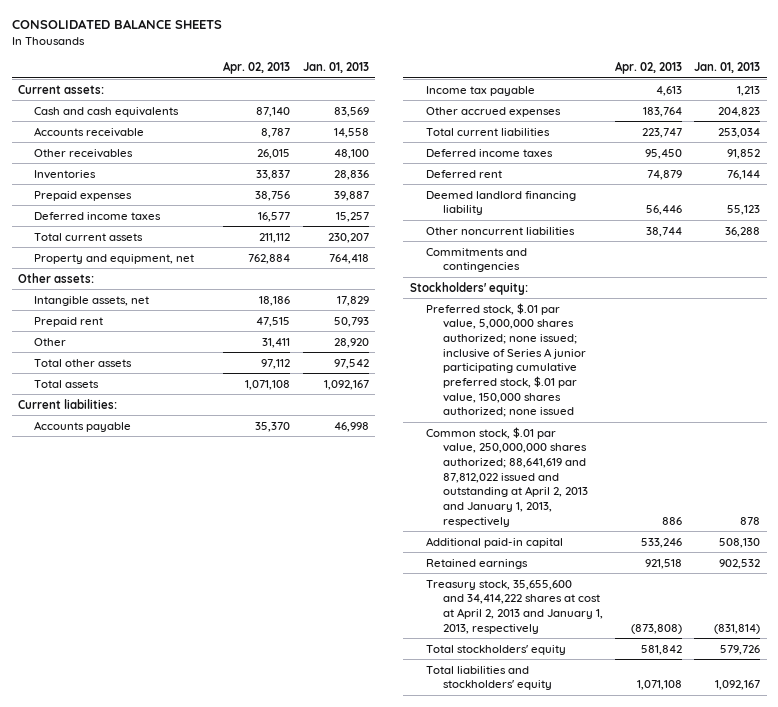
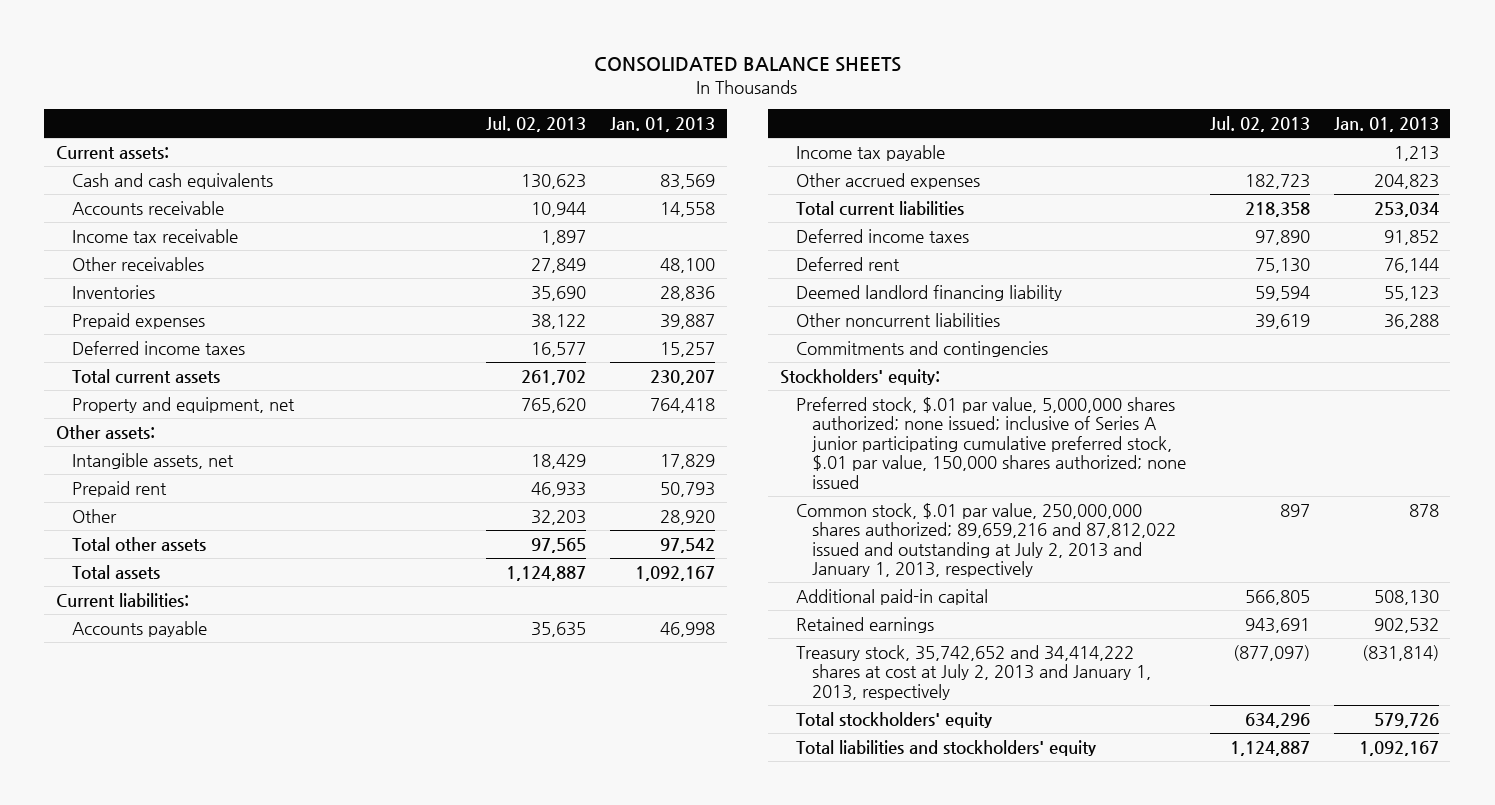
- | Apr. 02, 2013 | Jan. 01, 2013
+ | Jul. 02, 2013 | Jan. 01, 2013
+ Income tax receivable | 1,897 |
- Common stock, $.01 par value, 250,000,000 shares authorized; 88,641,619 and 87,812,022 issued and outstanding at April 2, 2013 and January 1, 2013, respectively | 886 | 878
+ Common stock, $.01 par value, 250,000,000 shares authorized; 89,659,216 and 87,812,022 issued and outstanding at July 2, 2013 and January 1, 2013, respectively | 897 | 878
- Treasury stock, 35,655,600 and 34,414,222 shares at cost at April 2, 2013 and January 1, 2013, respectively | (873,808) | (831,814)
+ Treasury stock, 35,742,652 and 34,414,222 shares at cost at July 2, 2013 and January 1, 2013, respectively | (877,097) | (831,814)

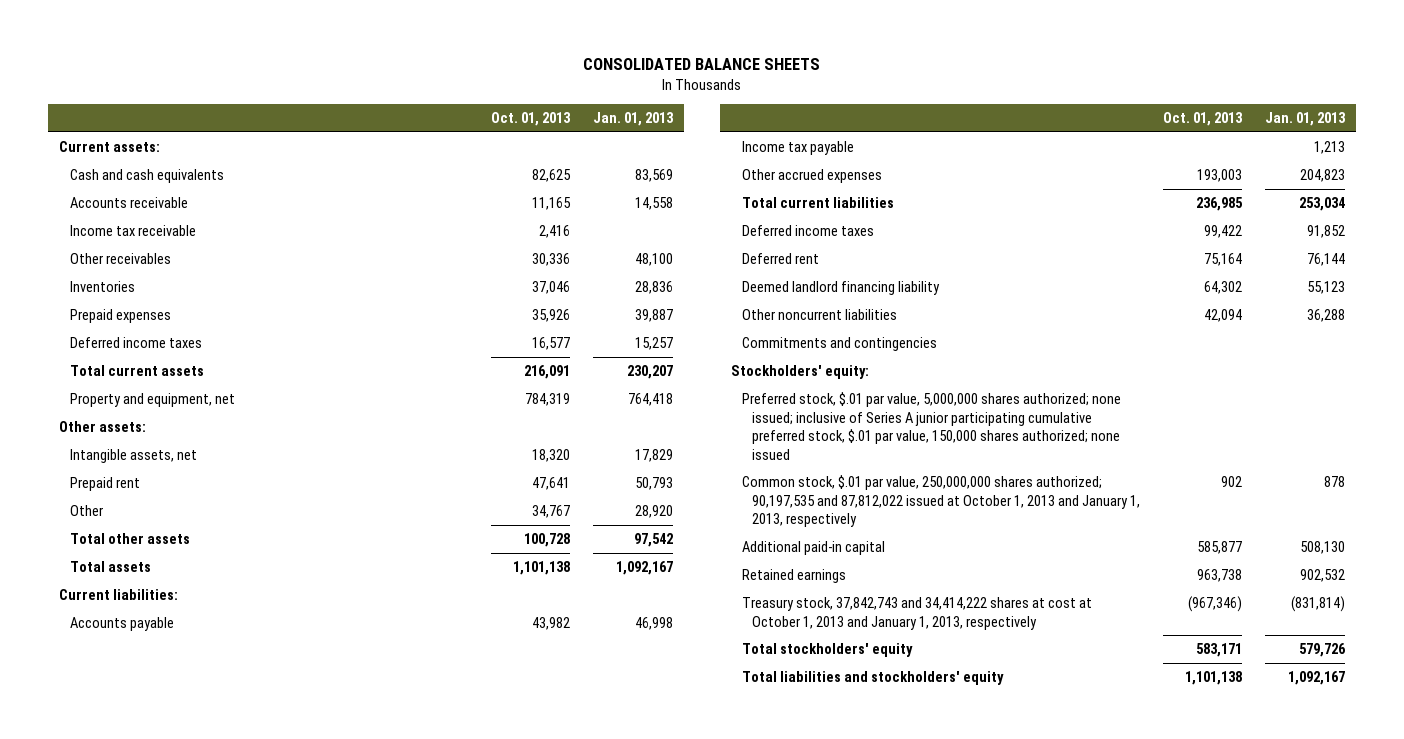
- | Jul. 02, 2013 | Jan. 01, 2013
+ | Oct. 01, 2013 | Jan. 01, 2013
- Common stock, $.01 par value, 250,000,000 shares authorized; 89,659,216 and 87,812,022 issued and outstanding at July 2, 2013 and January 1, 2013, respectively | 897 | 878
+ Common stock, $.01 par value, 250,000,000 shares authorized; 90,197,535 and 87,812,022 issued at October 1, 2013 and January 1, 2013, respectively | 902 | 878
- Treasury stock, 35,742,652 and 34,414,222 shares at cost at July 2, 2013 and January 1, 2013, respectively | (877,097) | (831,814)
+ Treasury stock, 37,842,743 and 34,414,222 shares at cost at October 1, 2013 and January 1, 2013, respectively | (967,346) | (831,814)

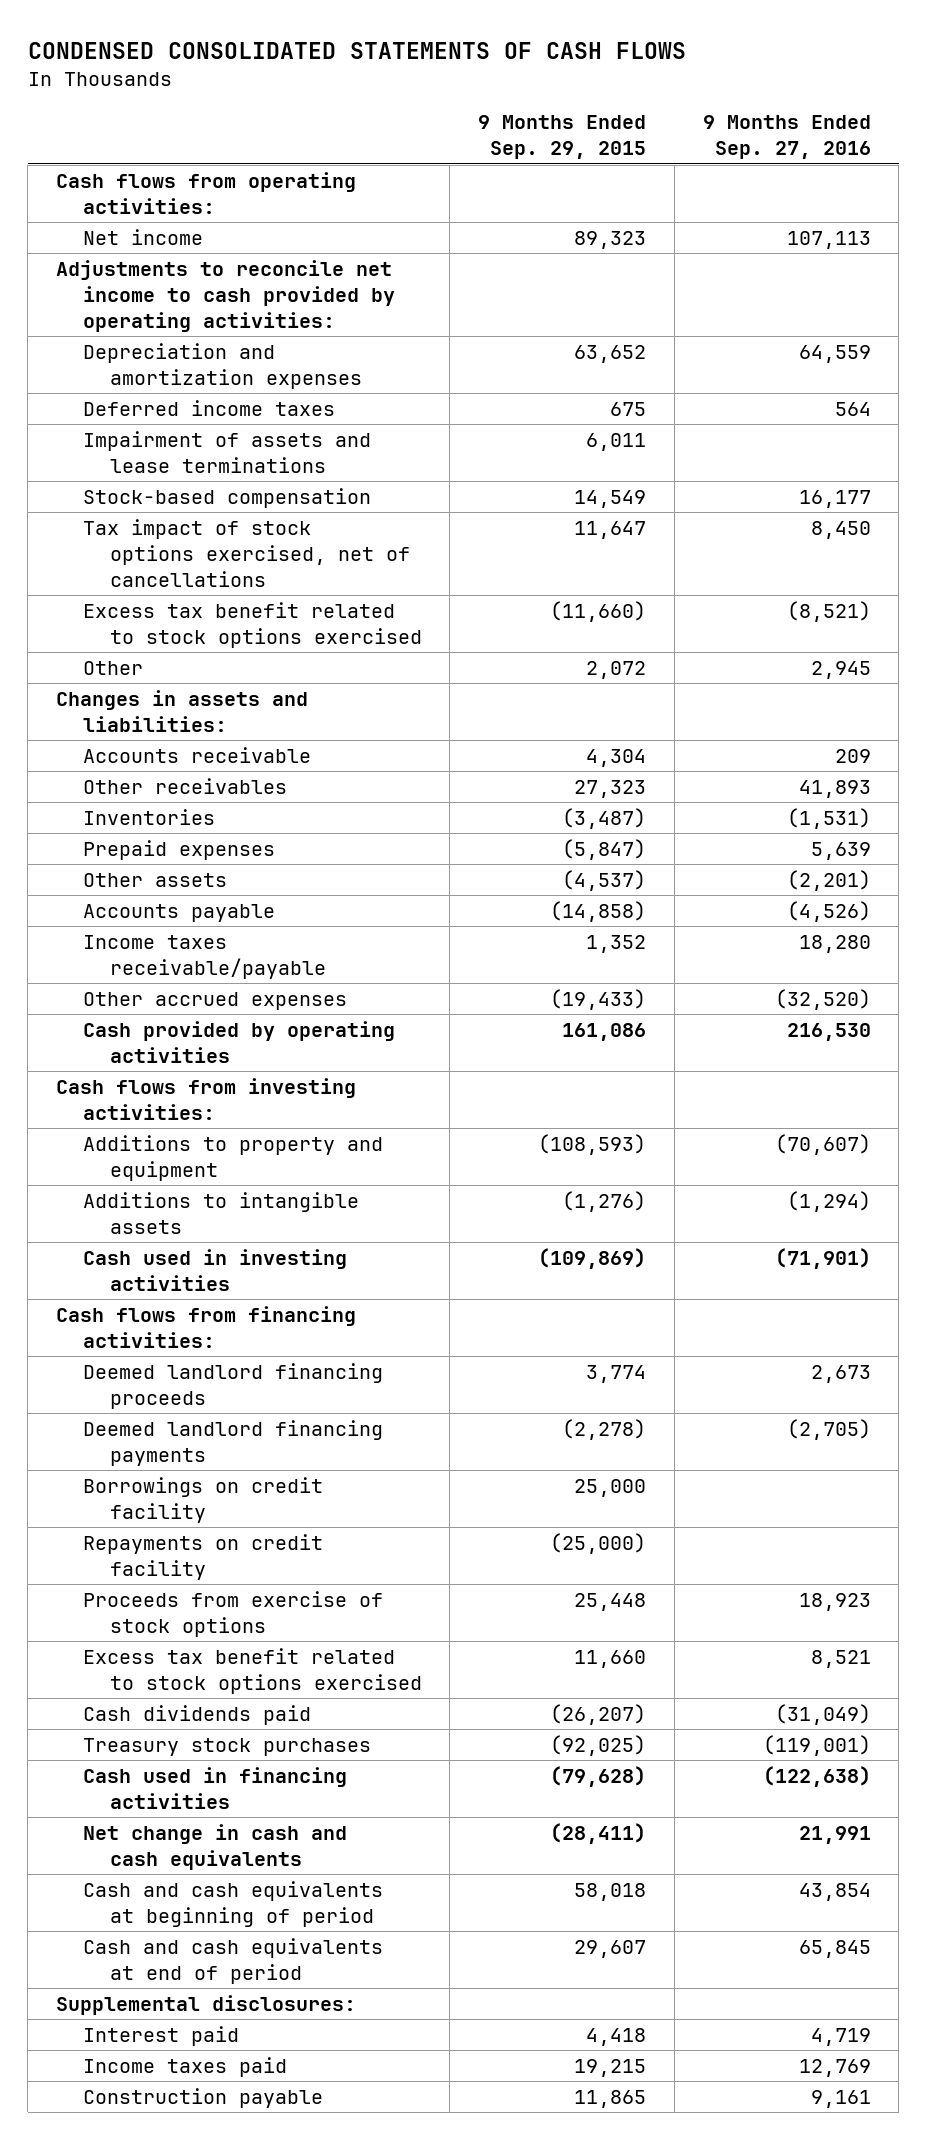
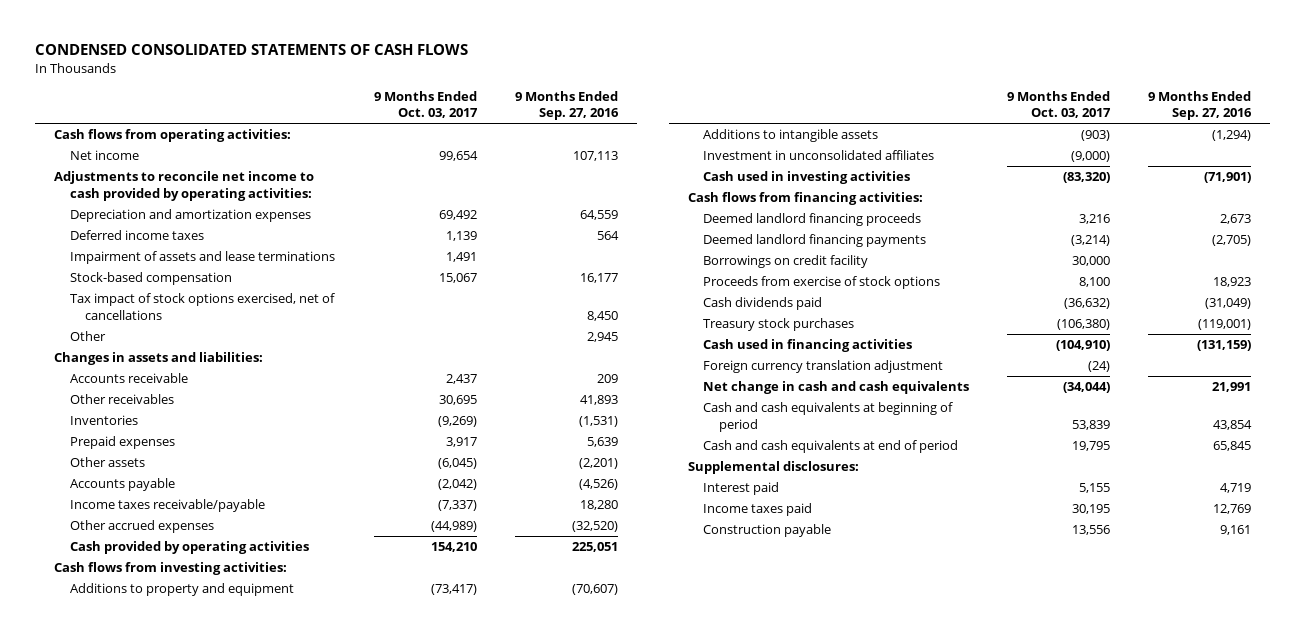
- | 9 Months Ended Sep. 29, 2015 | 9 Months Ended Sep. 27, 2016
+ | 9 Months Ended Oct. 03, 2017 | 9 Months Ended Sep. 27, 2016
- Excess tax benefit related to stock options exercised | (11,660) | (8,521)
- Cash provided by operating activities | 161,086 | 216,530
+ Cash provided by operating activities | 154,210 | 225,051
+ Investment in unconsolidated affiliates | (9,000) |
- Repayments on credit facility | (25,000) |
- Excess tax benefit related to stock options exercised | 11,660 | 8,521
- Cash used in financing activities | (79,628) | (122,638)
+ Cash used in financing activities | (104,910) | (131,159)
+ Foreign currency translation adjustment | (24) |

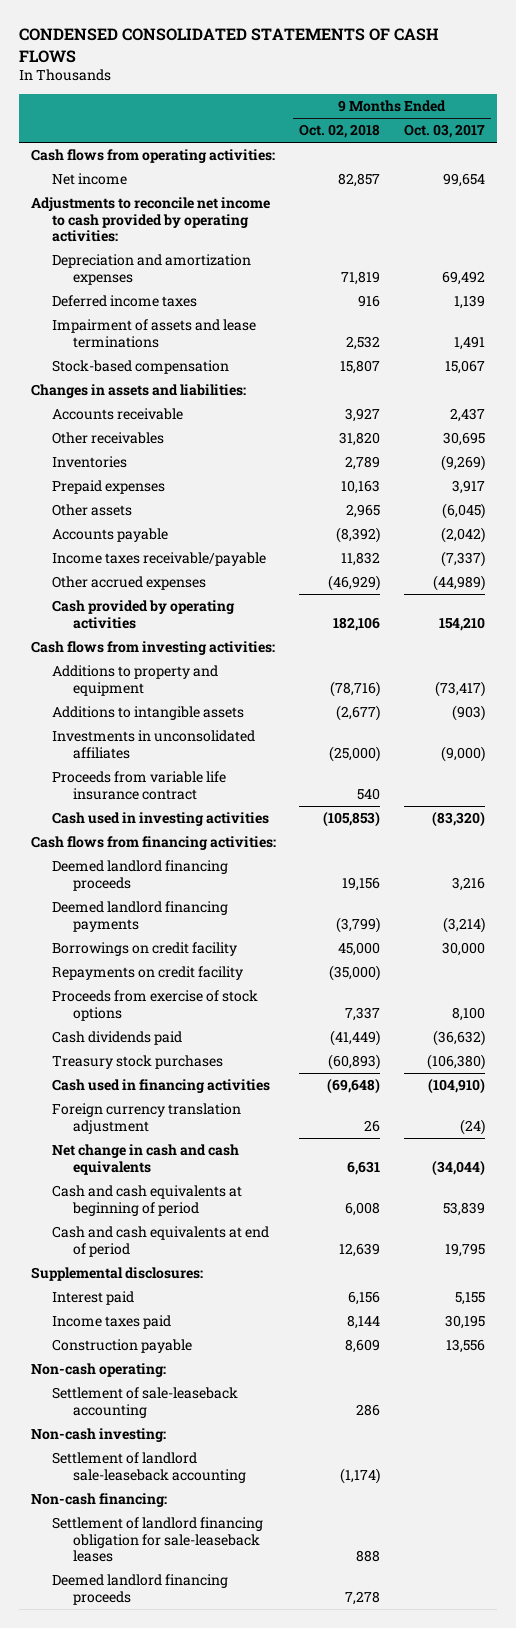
- | 9 Months Ended Oct. 03, 2017 | 9 Months Ended Sep. 27, 2016
+ | 9 Months Ended Oct. 02, 2018 | 9 Months Ended Oct. 03, 2017
- Tax impact of stock options exercised, net of cancellations | | 8,450
- Other | | 2,945
- Investment in unconsolidated affiliates | (9,000) |
+ Investments in unconsolidated affiliates | (25,000) | (9,000)
+ Proceeds from variable life insurance contract | 540 |
+ Repayments on credit facility | (35,000) |
+ Non-cash operating:
+ Settlement of sale-leaseback accounting | 286 |
+ Non-cash investing:
+ Settlement of landlord sale-leaseback accounting | (1,174) |
+ Non-cash financing:
+ Settlement of landlord financing obligation for sale-leaseback leases | 888 |
+ Deemed landlord financing proceeds | 7,278 |

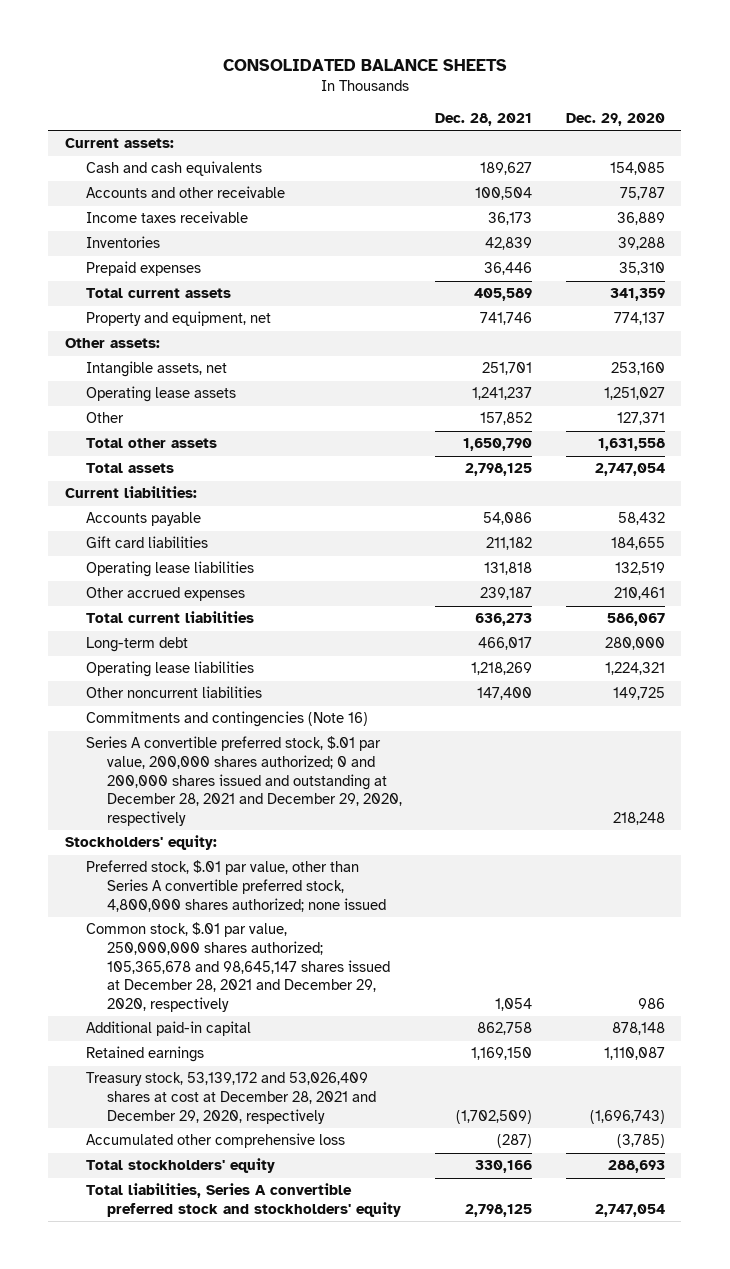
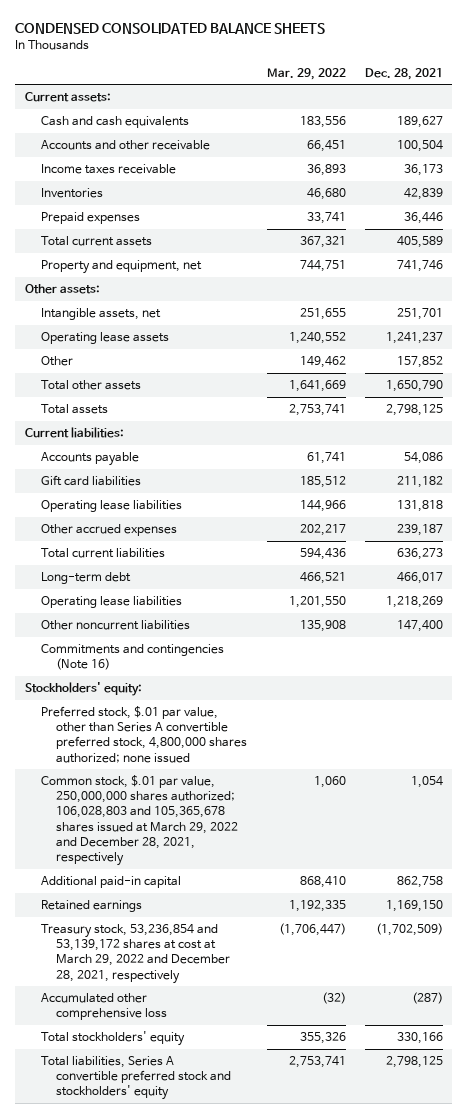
- CONSOLIDATED BALANCE SHEETS
+ CONDENSED CONSOLIDATED BALANCE SHEETS
- | Dec. 28, 2021 | Dec. 29, 2020
+ | Mar. 29, 2022 | Dec. 28, 2021
- Series A convertible preferred stock, $.01 par value, 200,000 shares authorized; 0 and 200,000 shares issued and outstanding at December 28, 2021 and December 29, 2020, respectively | | 218,248
- Common stock, $.01 par value, 250,000,000 shares authorized; 105,365,678 and 98,645,147 shares issued at December 28, 2021 and December 29, 2020, respectively | 1,054 | 986
+ Common stock, $.01 par value, 250,000,000 shares authorized; 106,028,803 and 105,365,678 shares issued at March 29, 2022 and December 28, 2021, respectively | 1,060 | 1,054
- Treasury stock, 53,139,172 and 53,026,409 shares at cost at December 28, 2021 and December 29, 2020, respectively | (1,702,509) | (1,696,743)
+ Treasury stock, 53,236,854 and 53,139,172 shares at cost at March 29, 2022 and December 28, 2021, respectively | (1,706,447) | (1,702,509)

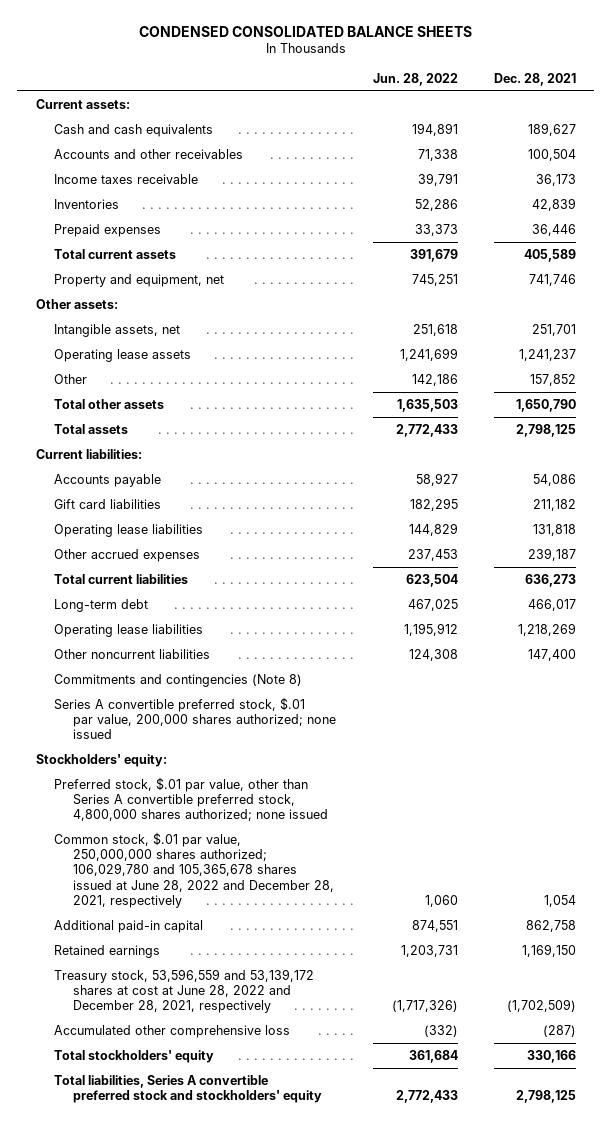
- | Mar. 29, 2022 | Dec. 28, 2021
+ | Jun. 28, 2022 | Dec. 28, 2021
- Accounts and other receivable | 66,451 | 100,504
+ Accounts and other receivables | 71,338 | 100,504
- Commitments and contingencies (Note 16)
+ Commitments and contingencies (Note 8)
+ Series A convertible preferred stock, $.01 par value, 200,000 shares authorized; none issued
- Common stock, $.01 par value, 250,000,000 shares authorized; 106,028,803 and 105,365,678 shares issued at March 29, 2022 and December 28, 2021, respectively | 1,060 | 1,054
+ Common stock, $.01 par value, 250,000,000 shares authorized; 106,029,780 and 105,365,678 shares issued at June 28, 2022 and December 28, 2021, respectively | 1,060 | 1,054
- Treasury stock, 53,236,854 and 53,139,172 shares at cost at March 29, 2022 and December 28, 2021, respectively | (1,706,447) | (1,702,509)
+ Treasury stock, 53,596,559 and 53,139,172 shares at cost at June 28, 2022 and December 28, 2021, respectively | (1,717,326) | (1,702,509)

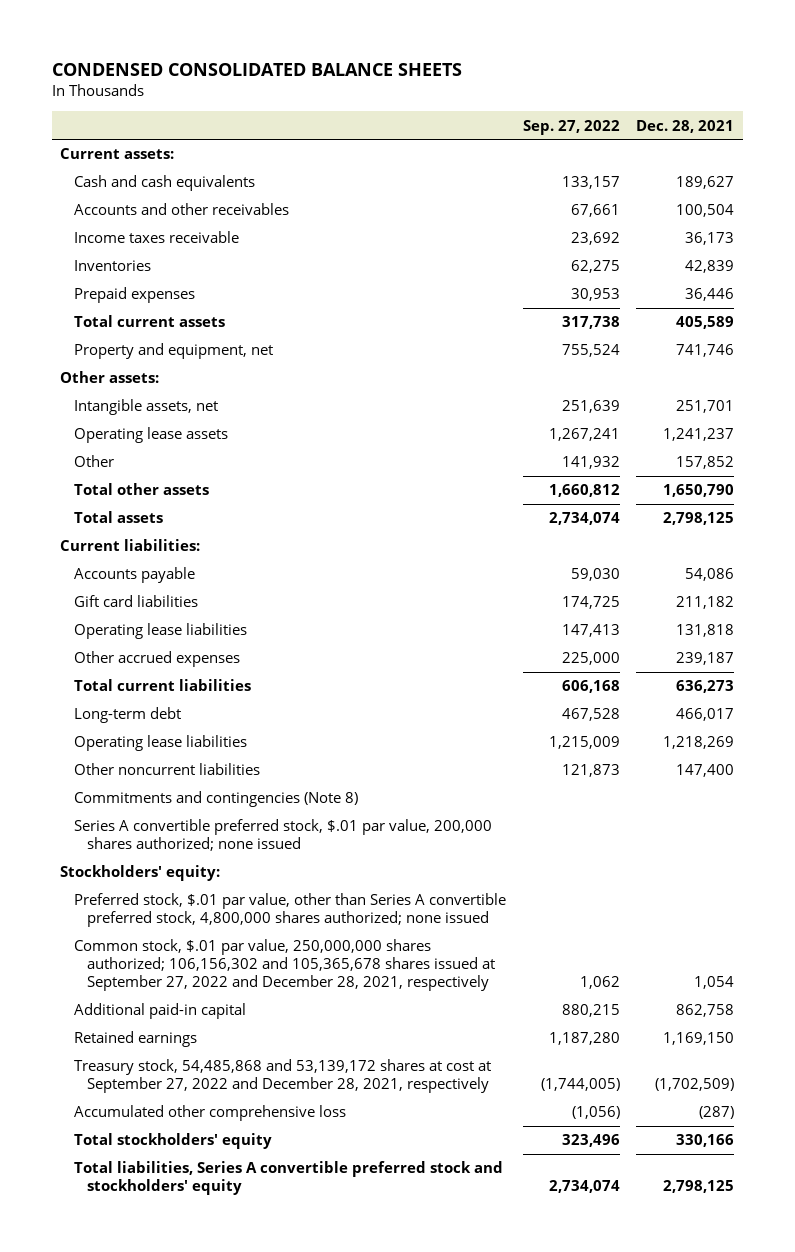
- | Jun. 28, 2022 | Dec. 28, 2021
+ | Sep. 27, 2022 | Dec. 28, 2021
- Common stock, $.01 par value, 250,000,000 shares authorized; 106,029,780 and 105,365,678 shares issued at June 28, 2022 and December 28, 2021, respectively | 1,060 | 1,054
+ Common stock, $.01 par value, 250,000,000 shares authorized; 106,156,302 and 105,365,678 shares issued at September 27, 2022 and December 28, 2021, respectively | 1,062 | 1,054
- Treasury stock, 53,596,559 and 53,139,172 shares at cost at June 28, 2022 and December 28, 2021, respectively | (1,717,326) | (1,702,509)
+ Treasury stock, 54,485,868 and 53,139,172 shares at cost at September 27, 2022 and December 28, 2021, respectively | (1,744,005) | (1,702,509)

